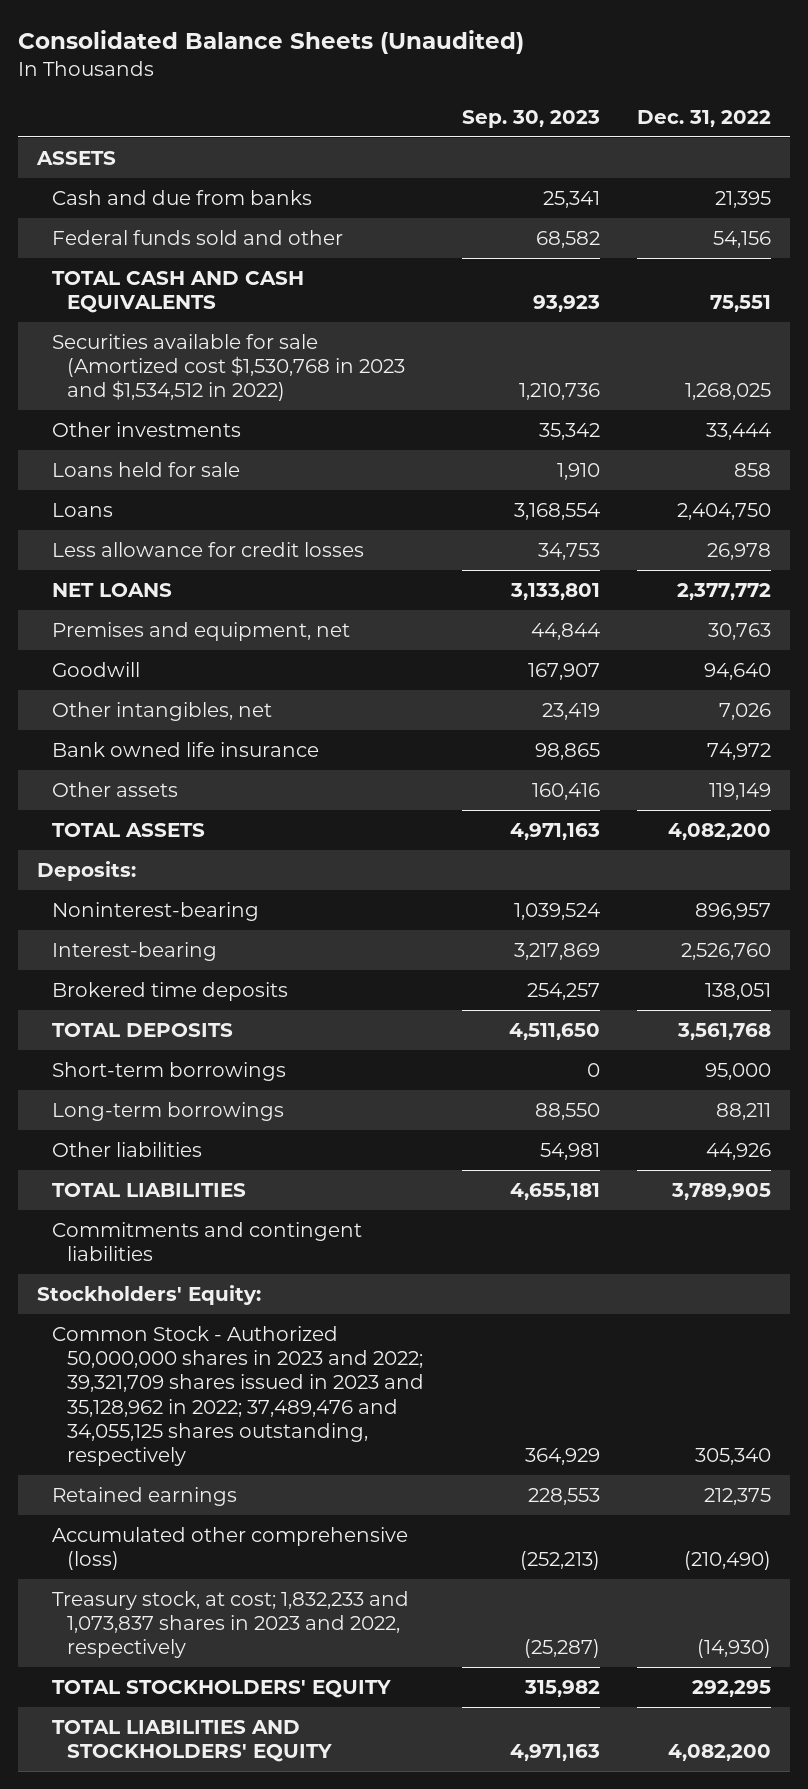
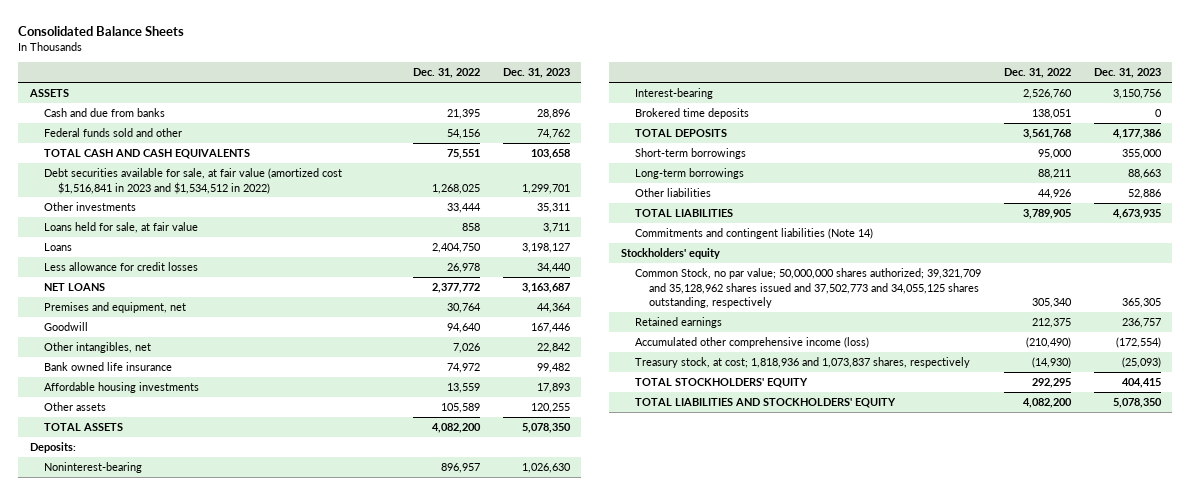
- Consolidated Balance Sheets (Unaudited)
+ Consolidated Balance Sheets
- | Sep. 30, 2023 | Dec. 31, 2022
+ | Dec. 31, 2022 | Dec. 31, 2023
- Securities available for sale (Amortized cost $1,530,768 in 2023 and $1,534,512 in 2022) | 1,210,736 | 1,268,025
+ Debt securities available for sale, at fair value (amortized cost $1,516,841 in 2023 and $1,534,512 in 2022) | 1,268,025 | 1,299,701
- Loans held for sale | 1,910 | 858
+ Loans held for sale, at fair value | 858 | 3,711
- Premises and equipment, net | 44,844 | 30,763
+ Premises and equipment, net | 30,764 | 44,364
- Other assets | 160,416 | 119,149
+ Affordable housing investments | 13,559 | 17,893
+ Other assets | 105,589 | 120,255
- Commitments and contingent liabilities
- Stockholders' Equity:
- Common Stock - Authorized 50,000,000 shares in 2023 and 2022; 39,321,709 shares issued in 2023 and 35,128,962 in 2022; 37,489,476 and 34,055,125 shares outstanding, respectively | 364,929 | 305,340
+ Commitments and contingent liabilities (Note 14)
+ Stockholders' equity
+ Common Stock, no par value; 50,000,000 shares authorized; 39,321,709 and 35,128,962 shares issued and 37,502,773 and 34,055,125 shares outstanding, respectively | 305,340 | 365,305
- Accumulated other comprehensive (loss) | (252,213) | (210,490)
- Treasury stock, at cost; 1,832,233 and 1,073,837 shares in 2023 and 2022, respectively | (25,287) | (14,930)
+ Accumulated other comprehensive income (loss) | (210,490) | (172,554)
+ Treasury stock, at cost; 1,818,936 and 1,073,837 shares, respectively | (14,930) | (25,093)

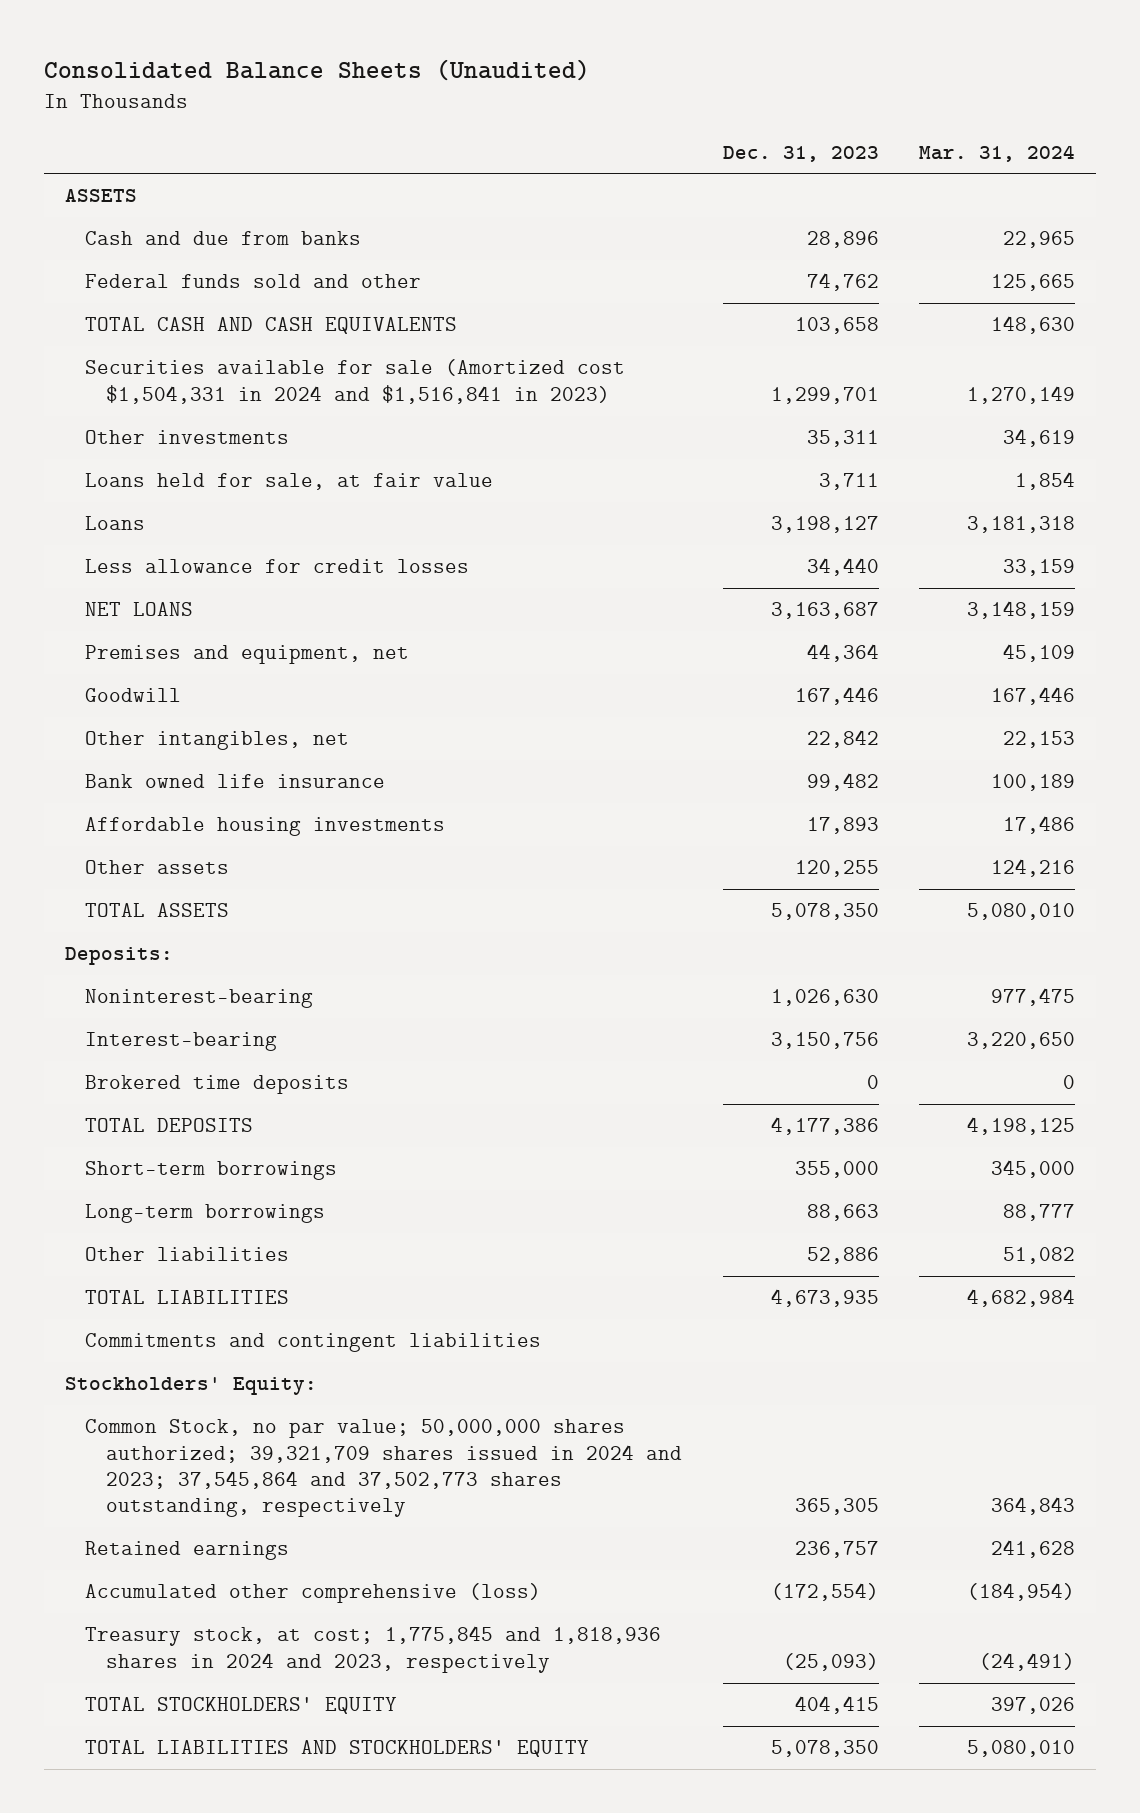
- Consolidated Balance Sheets
+ Consolidated Balance Sheets (Unaudited)
- | Dec. 31, 2022 | Dec. 31, 2023
+ | Dec. 31, 2023 | Mar. 31, 2024
- Debt securities available for sale, at fair value (amortized cost $1,516,841 in 2023 and $1,534,512 in 2022) | 1,268,025 | 1,299,701
+ Securities available for sale (Amortized cost $1,504,331 in 2024 and $1,516,841 in 2023) | 1,299,701 | 1,270,149
- Commitments and contingent liabilities (Note 14)
- Stockholders' equity
- Common Stock, no par value; 50,000,000 shares authorized; 39,321,709 and 35,128,962 shares issued and 37,502,773 and 34,055,125 shares outstanding, respectively | 305,340 | 365,305
+ Commitments and contingent liabilities
+ Stockholders' Equity:
+ Common Stock, no par value; 50,000,000 shares authorized; 39,321,709 shares issued in 2024 and 2023; 37,545,864 and 37,502,773 shares outstanding, respectively | 365,305 | 364,843
- Accumulated other comprehensive income (loss) | (210,490) | (172,554)
- Treasury stock, at cost; 1,818,936 and 1,073,837 shares, respectively | (14,930) | (25,093)
+ Accumulated other comprehensive (loss) | (172,554) | (184,954)
+ Treasury stock, at cost; 1,775,845 and 1,818,936 shares in 2024 and 2023, respectively | (25,093) | (24,491)

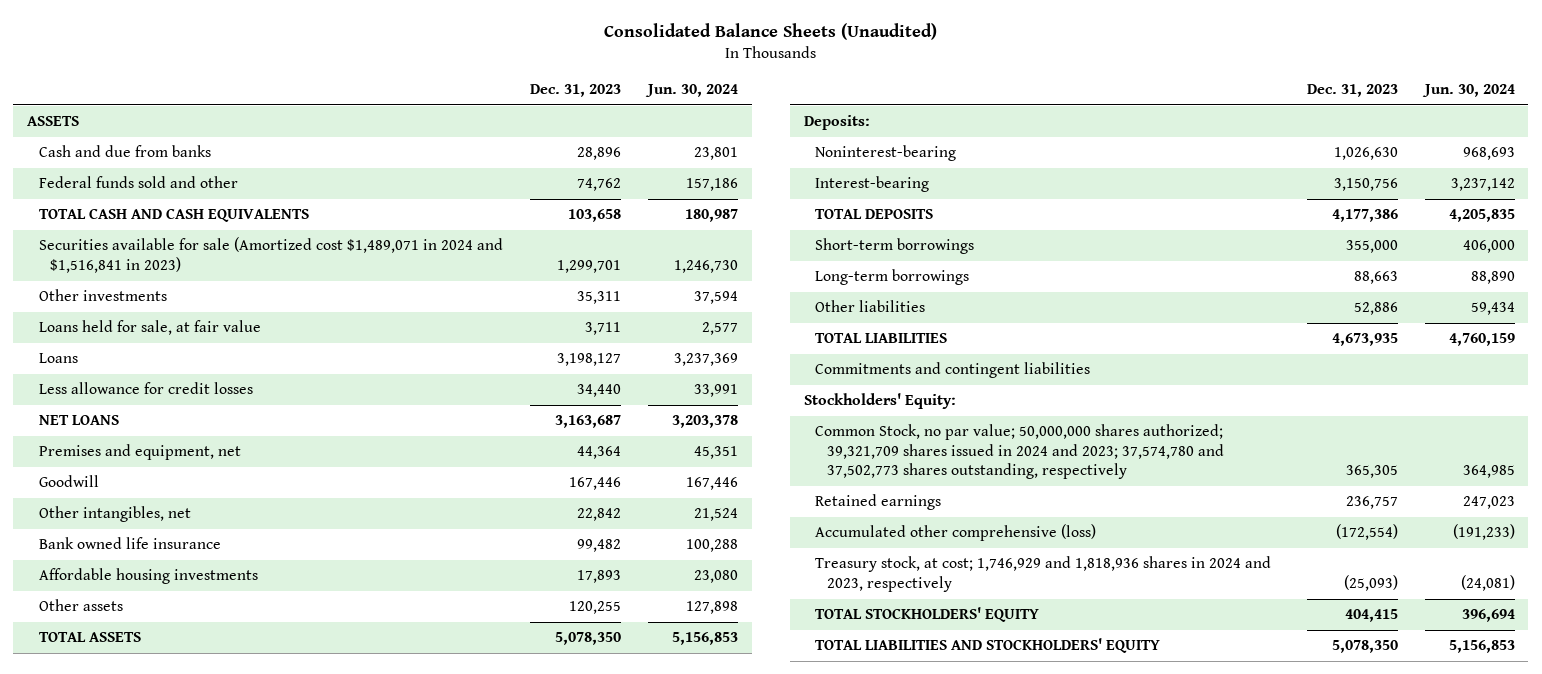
- | Dec. 31, 2023 | Mar. 31, 2024
+ | Dec. 31, 2023 | Jun. 30, 2024
- Securities available for sale (Amortized cost $1,504,331 in 2024 and $1,516,841 in 2023) | 1,299,701 | 1,270,149
+ Securities available for sale (Amortized cost $1,489,071 in 2024 and $1,516,841 in 2023) | 1,299,701 | 1,246,730
- Brokered time deposits | 0 | 0
- Common Stock, no par value; 50,000,000 shares authorized; 39,321,709 shares issued in 2024 and 2023; 37,545,864 and 37,502,773 shares outstanding, respectively | 365,305 | 364,843
+ Common Stock, no par value; 50,000,000 shares authorized; 39,321,709 shares issued in 2024 and 2023; 37,574,780 and 37,502,773 shares outstanding, respectively | 365,305 | 364,985
- Treasury stock, at cost; 1,775,845 and 1,818,936 shares in 2024 and 2023, respectively | (25,093) | (24,491)
+ Treasury stock, at cost; 1,746,929 and 1,818,936 shares in 2024 and 2023, respectively | (25,093) | (24,081)

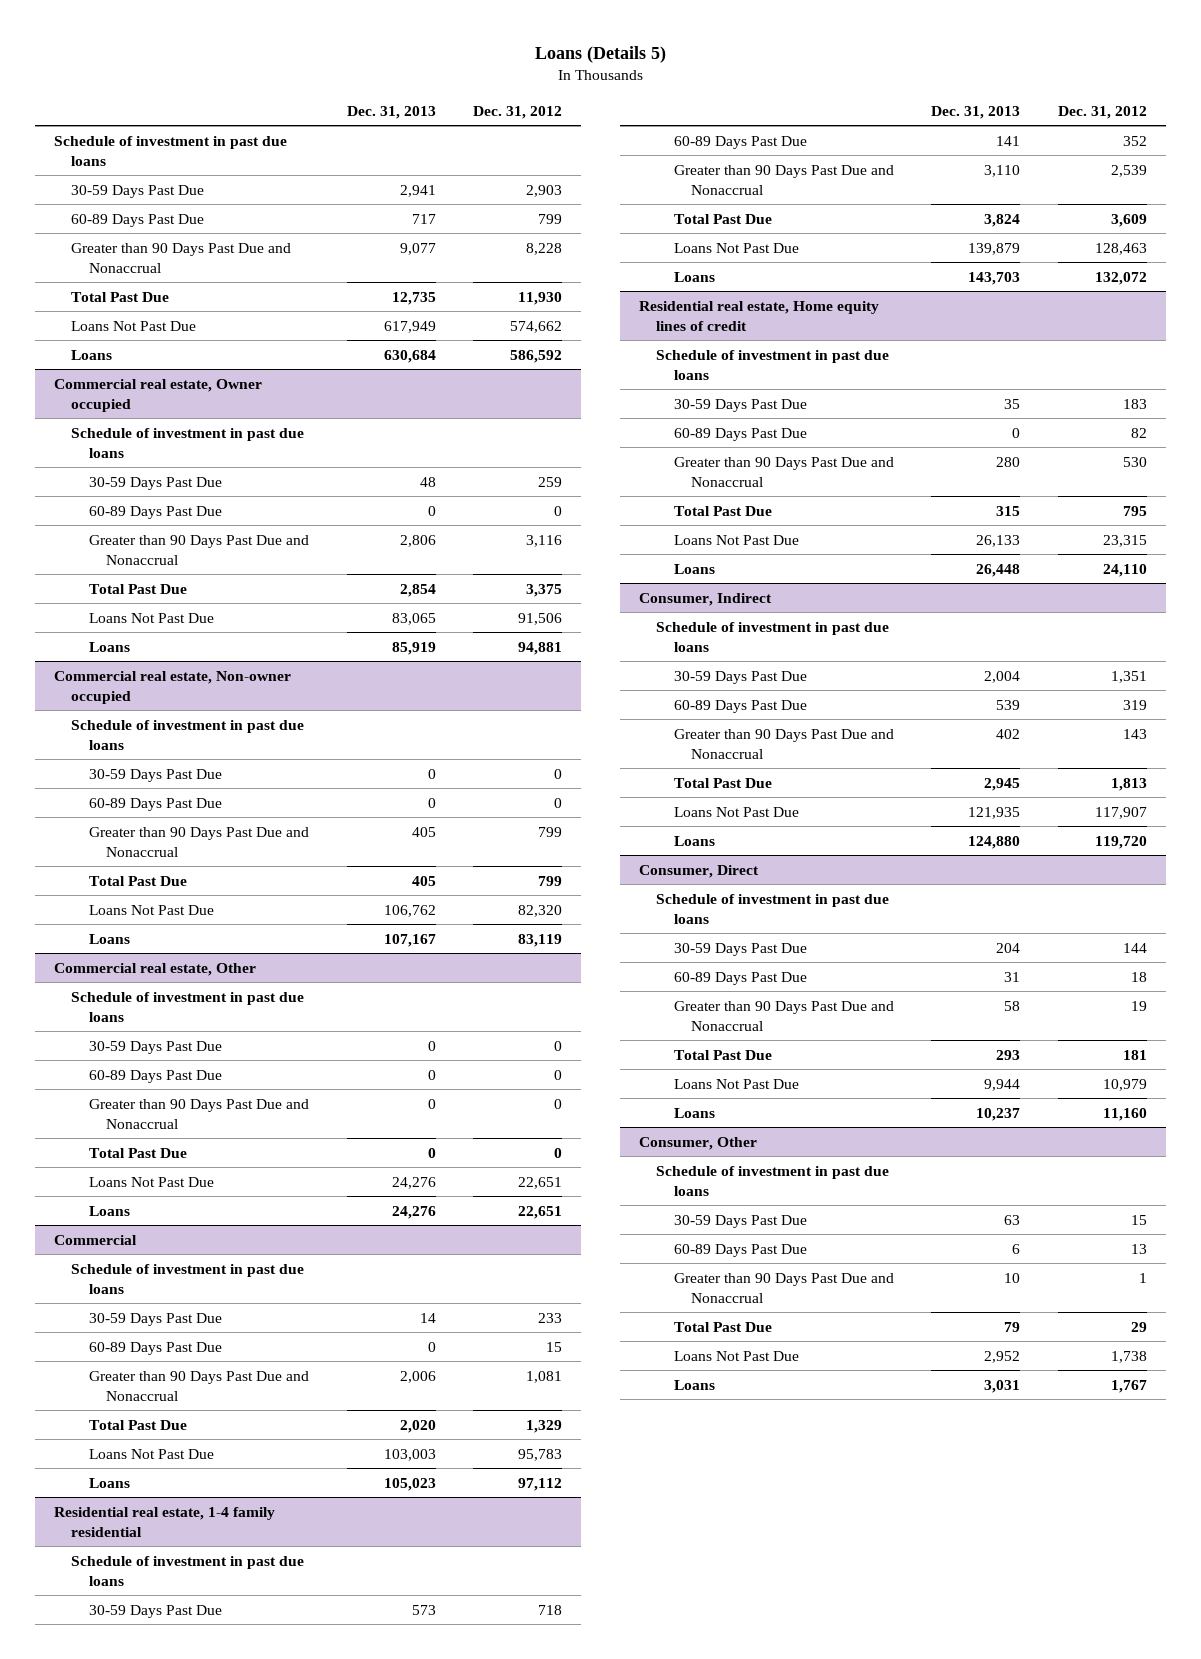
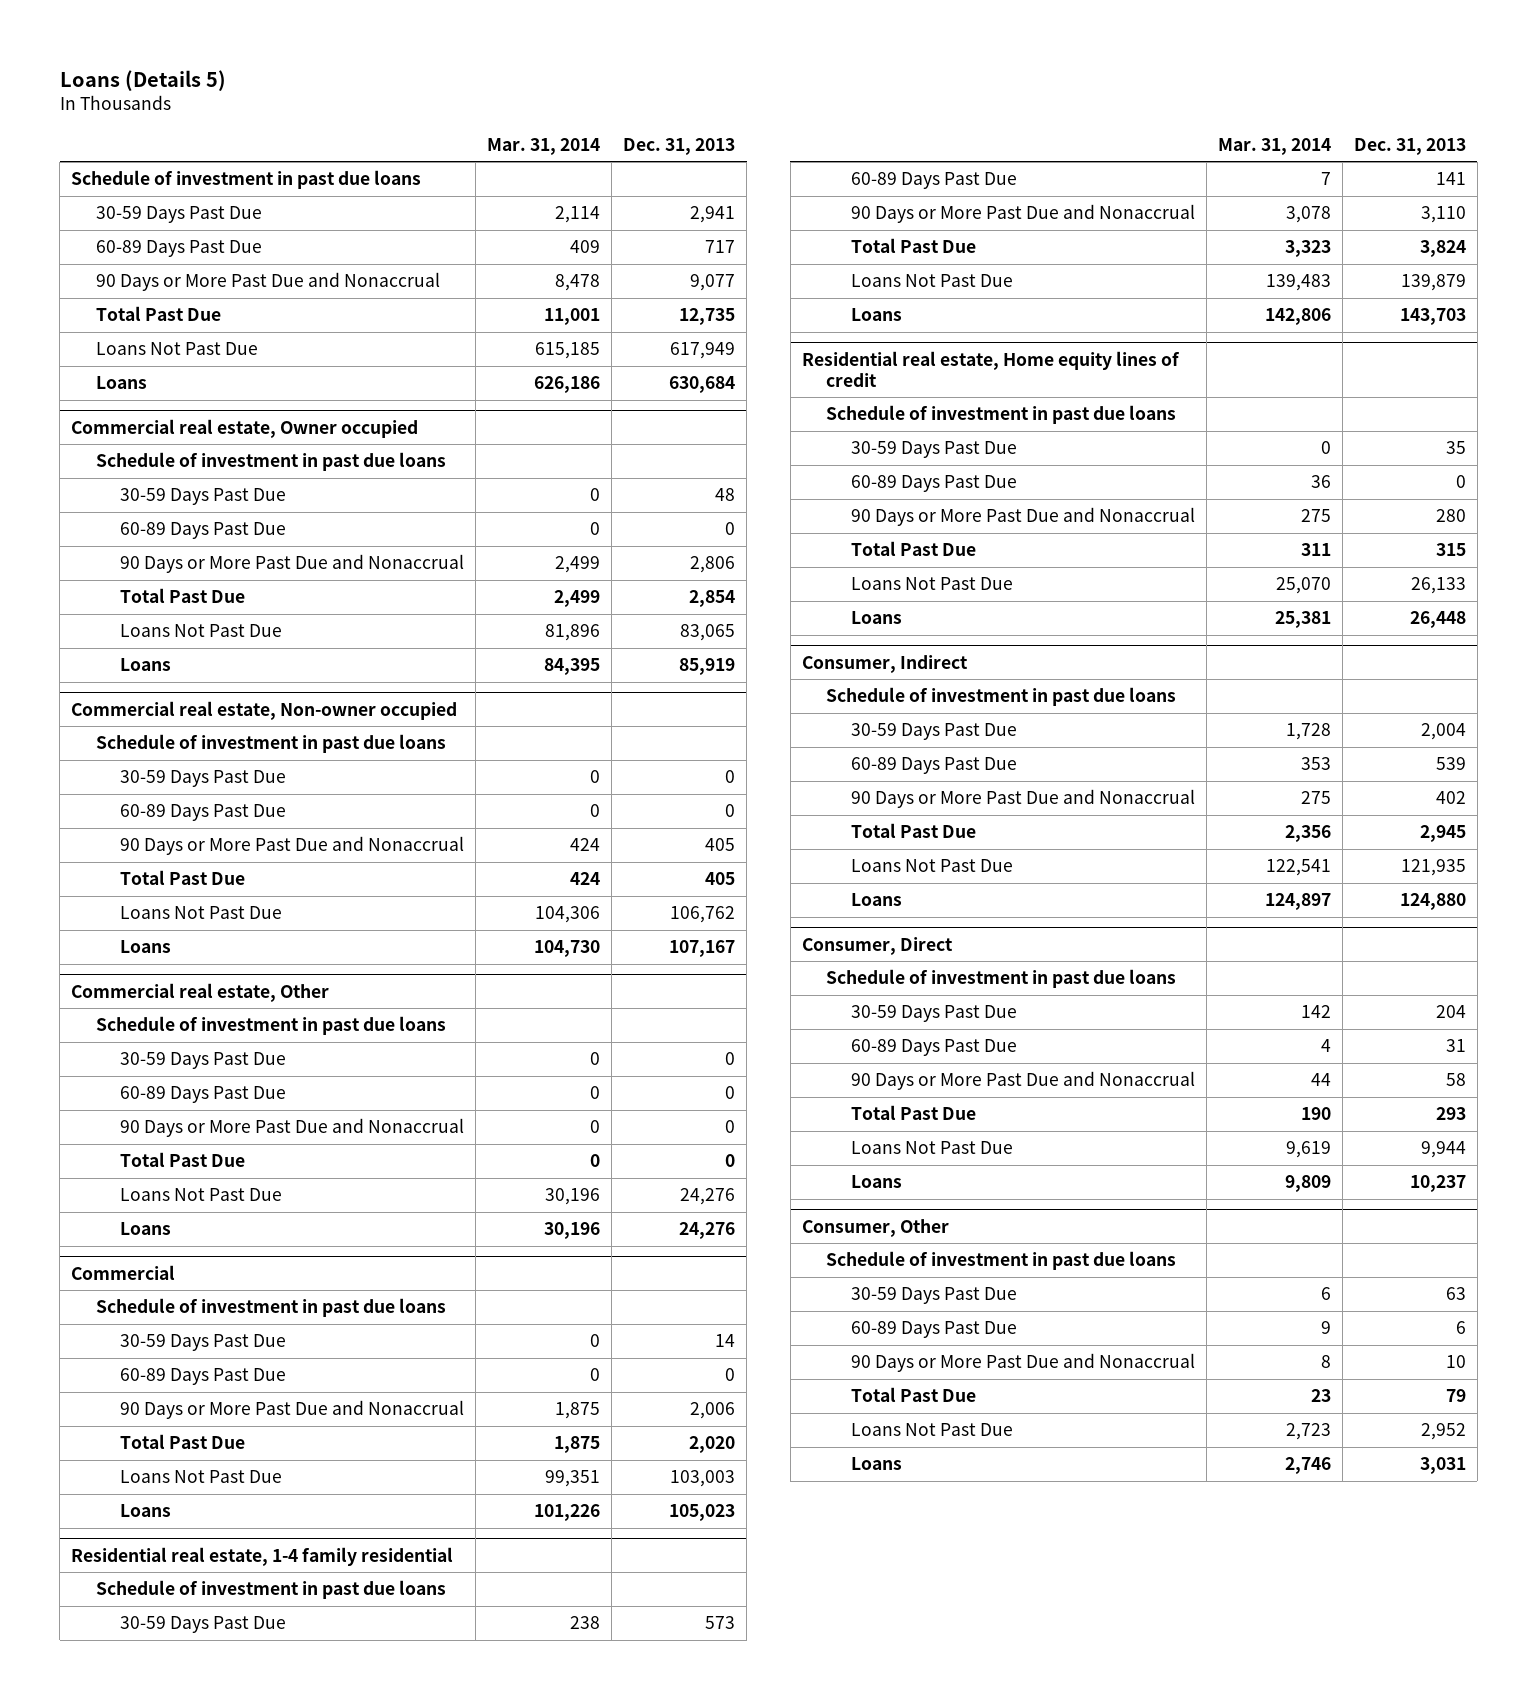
- | Dec. 31, 2013 | Dec. 31, 2012
+ | Mar. 31, 2014 | Dec. 31, 2013
- Greater than 90 Days Past Due and Nonaccrual | 9,077 | 8,228
+ 90 Days or More Past Due and Nonaccrual | 8,478 | 9,077
@ Commercial real estate, Owner occupied
- Greater than 90 Days Past Due and Nonaccrual | 2,806 | 3,116
+ 90 Days or More Past Due and Nonaccrual | 2,499 | 2,806
@ Commercial real estate, Non-owner occupied
- Greater than 90 Days Past Due and Nonaccrual | 405 | 799
+ 90 Days or More Past Due and Nonaccrual | 424 | 405
@ Commercial real estate, Other
- Greater than 90 Days Past Due and Nonaccrual | 0 | 0
+ 90 Days or More Past Due and Nonaccrual | 0 | 0
@ Commercial
- Greater than 90 Days Past Due and Nonaccrual | 2,006 | 1,081
+ 90 Days or More Past Due and Nonaccrual | 1,875 | 2,006
@ Residential real estate, 1-4 family residential
- Greater than 90 Days Past Due and Nonaccrual | 3,110 | 2,539
+ 90 Days or More Past Due and Nonaccrual | 3,078 | 3,110
@ Residential real estate, Home equity lines of credit
- Greater than 90 Days Past Due and Nonaccrual | 280 | 530
+ 90 Days or More Past Due and Nonaccrual | 275 | 280
@ Consumer, Indirect
- Greater than 90 Days Past Due and Nonaccrual | 402 | 143
+ 90 Days or More Past Due and Nonaccrual | 275 | 402
@ Consumer, Direct
- Greater than 90 Days Past Due and Nonaccrual | 58 | 19
+ 90 Days or More Past Due and Nonaccrual | 44 | 58
@ Consumer, Other
- Greater than 90 Days Past Due and Nonaccrual | 10 | 1
+ 90 Days or More Past Due and Nonaccrual | 8 | 10

